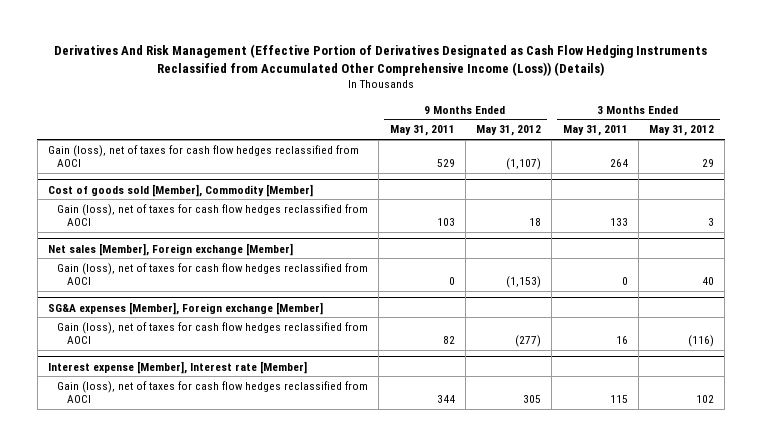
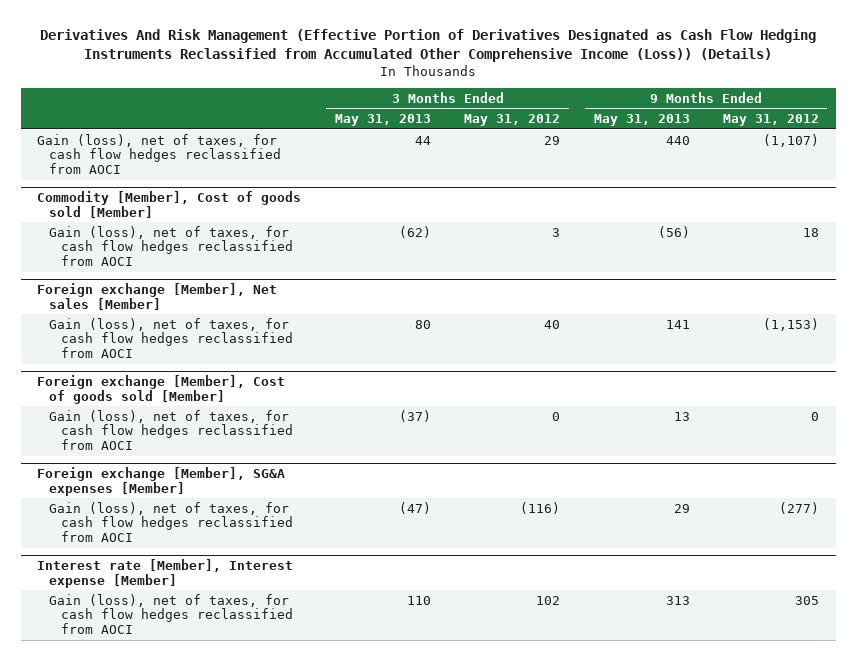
- | 9 Months Ended May 31, 2011 | 9 Months Ended May 31, 2012 | 3 Months Ended May 31, 2011 | 3 Months Ended May 31, 2012
+ | 3 Months Ended May 31, 2013 | 3 Months Ended May 31, 2012 | 9 Months Ended May 31, 2013 | 9 Months Ended May 31, 2012
- Gain (loss), net of taxes for cash flow hedges reclassified from AOCI | 529 | (1,107) | 264 | 29
- Cost of goods sold [Member], Commodity [Member]
- Gain (loss), net of taxes for cash flow hedges reclassified from AOCI | 103 | 18 | 133 | 3
- Net sales [Member], Foreign exchange [Member]
- Gain (loss), net of taxes for cash flow hedges reclassified from AOCI | 0 | (1,153) | 0 | 40
- SG&A expenses [Member], Foreign exchange [Member]
- Gain (loss), net of taxes for cash flow hedges reclassified from AOCI | 82 | (277) | 16 | (116)
- Interest expense [Member], Interest rate [Member]
- Gain (loss), net of taxes for cash flow hedges reclassified from AOCI | 344 | 305 | 115 | 102
+ Gain (loss), net of taxes, for cash flow hedges reclassified from AOCI | 44 | 29 | 440 | (1,107)
+ Commodity [Member], Cost of goods sold [Member]
+ Gain (loss), net of taxes, for cash flow hedges reclassified from AOCI | (62) | 3 | (56) | 18
+ Foreign exchange [Member], Net sales [Member]
+ Gain (loss), net of taxes, for cash flow hedges reclassified from AOCI | 80 | 40 | 141 | (1,153)
+ Foreign exchange [Member], Cost of goods sold [Member]
+ Gain (loss), net of taxes, for cash flow hedges reclassified from AOCI | (37) | 0 | 13 | 0
+ Foreign exchange [Member], SG&A expenses [Member]
+ Gain (loss), net of taxes, for cash flow hedges reclassified from AOCI | (47) | (116) | 29 | (277)
+ Interest rate [Member], Interest expense [Member]
+ Gain (loss), net of taxes, for cash flow hedges reclassified from AOCI | 110 | 102 | 313 | 305

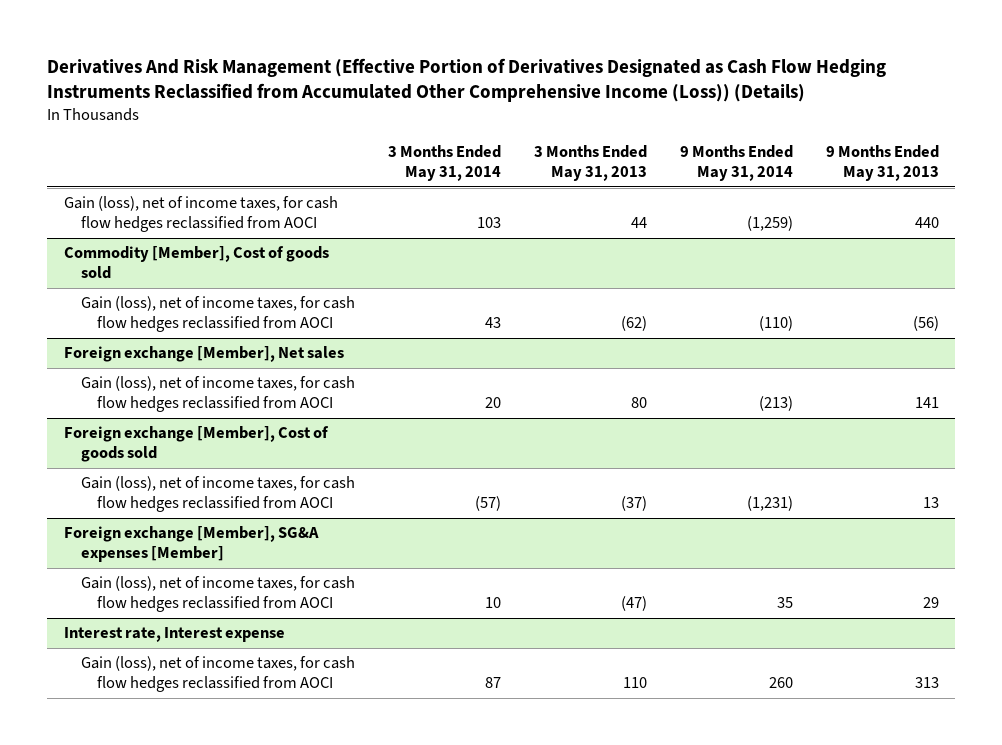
- | 3 Months Ended May 31, 2013 | 3 Months Ended May 31, 2012 | 9 Months Ended May 31, 2013 | 9 Months Ended May 31, 2012
+ | 3 Months Ended May 31, 2014 | 3 Months Ended May 31, 2013 | 9 Months Ended May 31, 2014 | 9 Months Ended May 31, 2013
- Gain (loss), net of taxes, for cash flow hedges reclassified from AOCI | 44 | 29 | 440 | (1,107)
- Commodity [Member], Cost of goods sold [Member]
- Gain (loss), net of taxes, for cash flow hedges reclassified from AOCI | (62) | 3 | (56) | 18
- Foreign exchange [Member], Net sales [Member]
- Gain (loss), net of taxes, for cash flow hedges reclassified from AOCI | 80 | 40 | 141 | (1,153)
- Foreign exchange [Member], Cost of goods sold [Member]
- Gain (loss), net of taxes, for cash flow hedges reclassified from AOCI | (37) | 0 | 13 | 0
+ Gain (loss), net of income taxes, for cash flow hedges reclassified from AOCI | 103 | 44 | (1,259) | 440
+ Commodity [Member], Cost of goods sold
+ Gain (loss), net of income taxes, for cash flow hedges reclassified from AOCI | 43 | (62) | (110) | (56)
+ Foreign exchange [Member], Net sales
+ Gain (loss), net of income taxes, for cash flow hedges reclassified from AOCI | 20 | 80 | (213) | 141
+ Foreign exchange [Member], Cost of goods sold
+ Gain (loss), net of income taxes, for cash flow hedges reclassified from AOCI | (57) | (37) | (1,231) | 13
@ Foreign exchange [Member], SG&A expenses [Member]
- Gain (loss), net of taxes, for cash flow hedges reclassified from AOCI | (47) | (116) | 29 | (277)
- Interest rate [Member], Interest expense [Member]
- Gain (loss), net of taxes, for cash flow hedges reclassified from AOCI | 110 | 102 | 313 | 305
@ Foreign exchange [Member], SG&A expenses [Member]
+ Gain (loss), net of income taxes, for cash flow hedges reclassified from AOCI | 10 | (47) | 35 | 29
+ Interest rate, Interest expense
+ Gain (loss), net of income taxes, for cash flow hedges reclassified from AOCI | 87 | 110 | 260 | 313

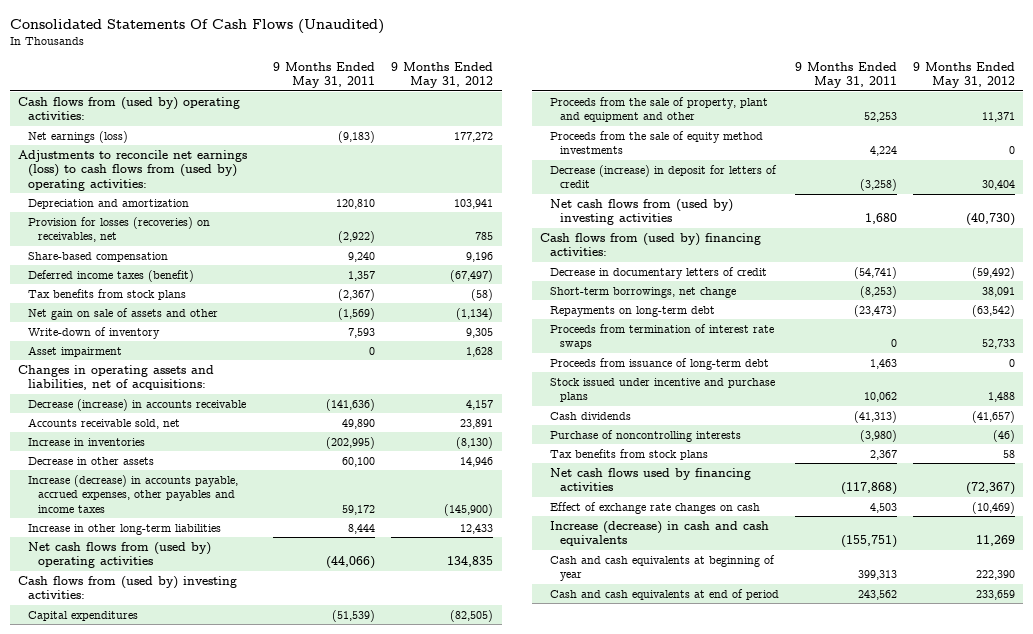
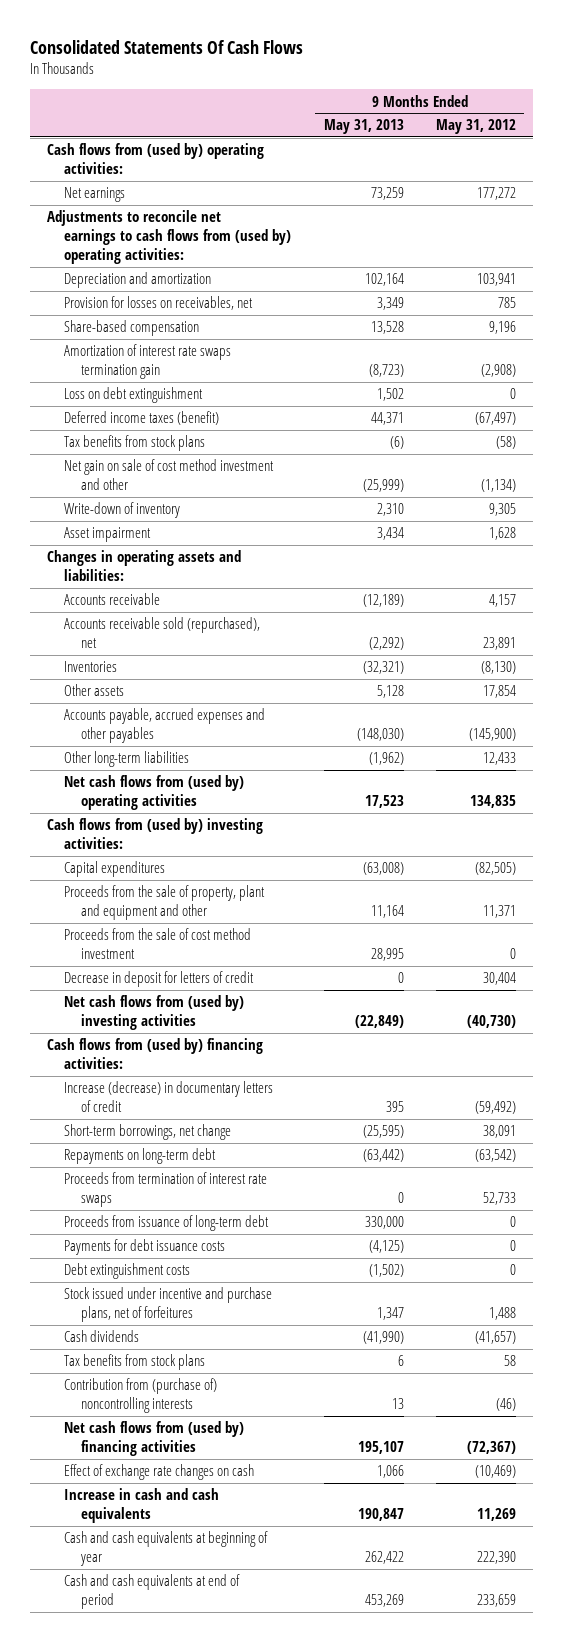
- Consolidated Statements Of Cash Flows (Unaudited)
+ Consolidated Statements Of Cash Flows
- | 9 Months Ended May 31, 2011 | 9 Months Ended May 31, 2012
+ | 9 Months Ended May 31, 2013 | 9 Months Ended May 31, 2012
- Net earnings (loss) | (9,183) | 177,272
- Adjustments to reconcile net earnings (loss) to cash flows from (used by) operating activities:
+ Net earnings | 73,259 | 177,272
+ Adjustments to reconcile net earnings to cash flows from (used by) operating activities:
- Provision for losses (recoveries) on receivables, net | (2,922) | 785
+ Provision for losses on receivables, net | 3,349 | 785
+ Amortization of interest rate swaps termination gain | (8,723) | (2,908)
+ Loss on debt extinguishment | 1,502 | 0
- Net gain on sale of assets and other | (1,569) | (1,134)
+ Net gain on sale of cost method investment and other | (25,999) | (1,134)
- Changes in operating assets and liabilities, net of acquisitions:
- Decrease (increase) in accounts receivable | (141,636) | 4,157
- Accounts receivable sold, net | 49,890 | 23,891
- Increase in inventories | (202,995) | (8,130)
- Decrease in other assets | 60,100 | 14,946
- Increase (decrease) in accounts payable, accrued expenses, other payables and income taxes | 59,172 | (145,900)
- Increase in other long-term liabilities | 8,444 | 12,433
+ Changes in operating assets and liabilities:
+ Accounts receivable | (12,189) | 4,157
+ Accounts receivable sold (repurchased), net | (2,292) | 23,891
+ Inventories | (32,321) | (8,130)
+ Other assets | 5,128 | 17,854
+ Accounts payable, accrued expenses and other payables | (148,030) | (145,900)
+ Other long-term liabilities | (1,962) | 12,433
- Proceeds from the sale of equity method investments | 4,224 | 0
- Decrease (increase) in deposit for letters of credit | (3,258) | 30,404
+ Proceeds from the sale of cost method investment | 28,995 | 0
+ Decrease in deposit for letters of credit | 0 | 30,404
- Decrease in documentary letters of credit | (54,741) | (59,492)
+ Increase (decrease) in documentary letters of credit | 395 | (59,492)
- Stock issued under incentive and purchase plans | 10,062 | 1,488
+ Payments for debt issuance costs | (4,125) | 0
+ Debt extinguishment costs | (1,502) | 0
+ Stock issued under incentive and purchase plans, net of forfeitures | 1,347 | 1,488
- Purchase of noncontrolling interests | (3,980) | (46)
- Net cash flows used by financing activities | (117,868) | (72,367)
+ Contribution from (purchase of) noncontrolling interests | 13 | (46)
+ Net cash flows from (used by) financing activities | 195,107 | (72,367)
- Increase (decrease) in cash and cash equivalents | (155,751) | 11,269
+ Increase in cash and cash equivalents | 190,847 | 11,269

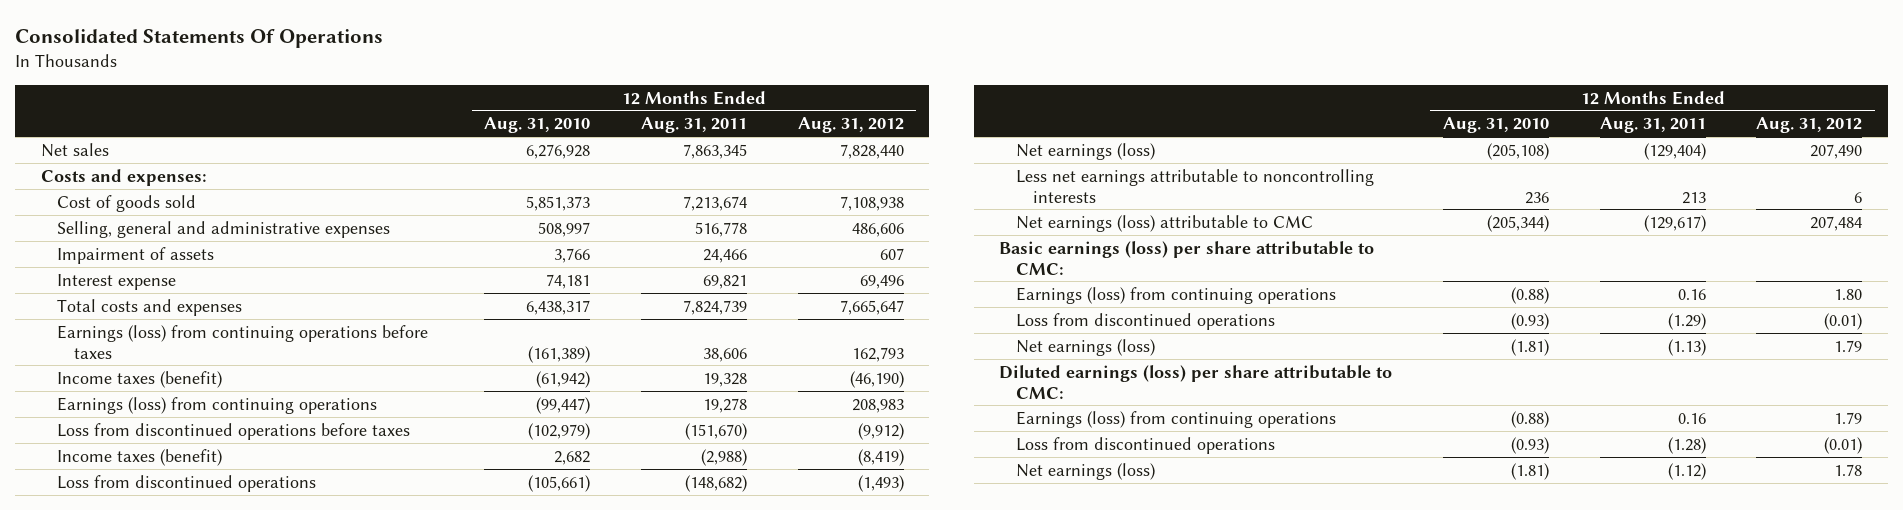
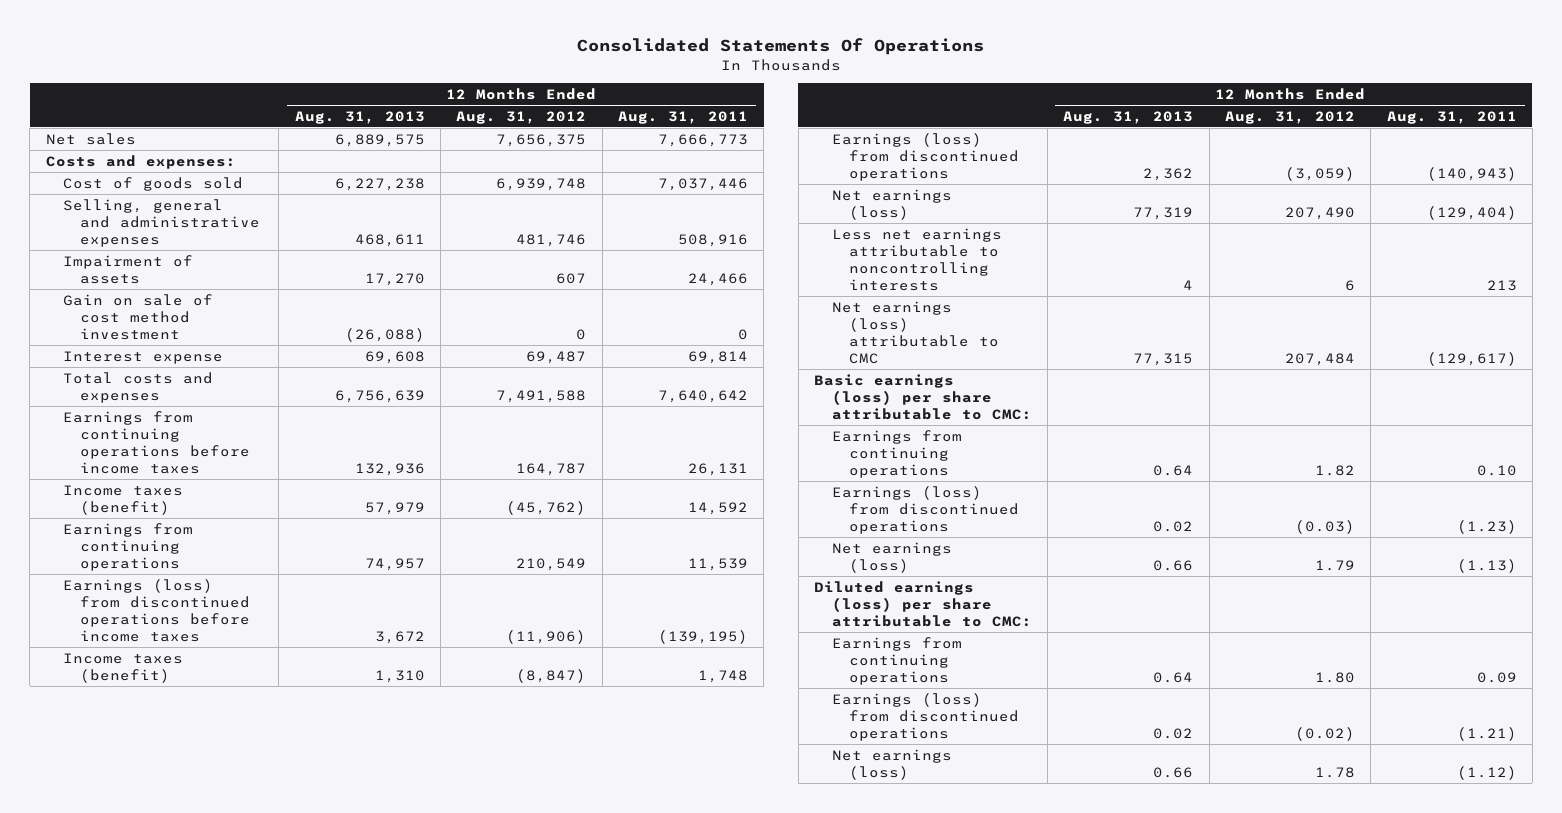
- | 12 Months Ended Aug. 31, 2010 | 12 Months Ended Aug. 31, 2011 | 12 Months Ended Aug. 31, 2012
+ | 12 Months Ended Aug. 31, 2013 | 12 Months Ended Aug. 31, 2012 | 12 Months Ended Aug. 31, 2011
- Net sales | 6,276,928 | 7,863,345 | 7,828,440
+ Net sales | 6,889,575 | 7,656,375 | 7,666,773
- Cost of goods sold | 5,851,373 | 7,213,674 | 7,108,938
- Selling, general and administrative expenses | 508,997 | 516,778 | 486,606
+ Cost of goods sold | 6,227,238 | 6,939,748 | 7,037,446
+ Selling, general and administrative expenses | 468,611 | 481,746 | 508,916
- Interest expense | 74,181 | 69,821 | 69,496
- Total costs and expenses | 6,438,317 | 7,824,739 | 7,665,647
- Earnings (loss) from continuing operations before taxes | (161,389) | 38,606 | 162,793
- Income taxes (benefit) | (61,942) | 19,328 | (46,190)
- Earnings (loss) from continuing operations | (99,447) | 19,278 | 208,983
- Loss from discontinued operations before taxes | (102,979) | (151,670) | (9,912)
- Income taxes (benefit) | 2,682 | (2,988) | (8,419)
- Loss from discontinued operations | (105,661) | (148,682) | (1,493)
+ Gain on sale of cost method investment | (26,088) | 0 | 0
+ Interest expense | 69,608 | 69,487 | 69,814
+ Total costs and expenses | 6,756,639 | 7,491,588 | 7,640,642
+ Earnings from continuing operations before income taxes | 132,936 | 164,787 | 26,131
+ Income taxes (benefit) | 57,979 | (45,762) | 14,592
+ Earnings from continuing operations | 74,957 | 210,549 | 11,539
+ Earnings (loss) from discontinued operations before income taxes | 3,672 | (11,906) | (139,195)
+ Income taxes (benefit) | 1,310 | (8,847) | 1,748
+ Earnings (loss) from discontinued operations | 2,362 | (3,059) | (140,943)
- Earnings (loss) from continuing operations | (0.88) | 0.16 | 1.80
- Loss from discontinued operations | (0.93) | (1.29) | (0.01)
+ Earnings from continuing operations | 0.64 | 1.82 | 0.10
+ Earnings (loss) from discontinued operations | 0.02 | (0.03) | (1.23)
- Earnings (loss) from continuing operations | (0.88) | 0.16 | 1.79
- Loss from discontinued operations | (0.93) | (1.28) | (0.01)
+ Earnings from continuing operations | 0.64 | 1.80 | 0.09
+ Earnings (loss) from discontinued operations | 0.02 | (0.02) | (1.21)

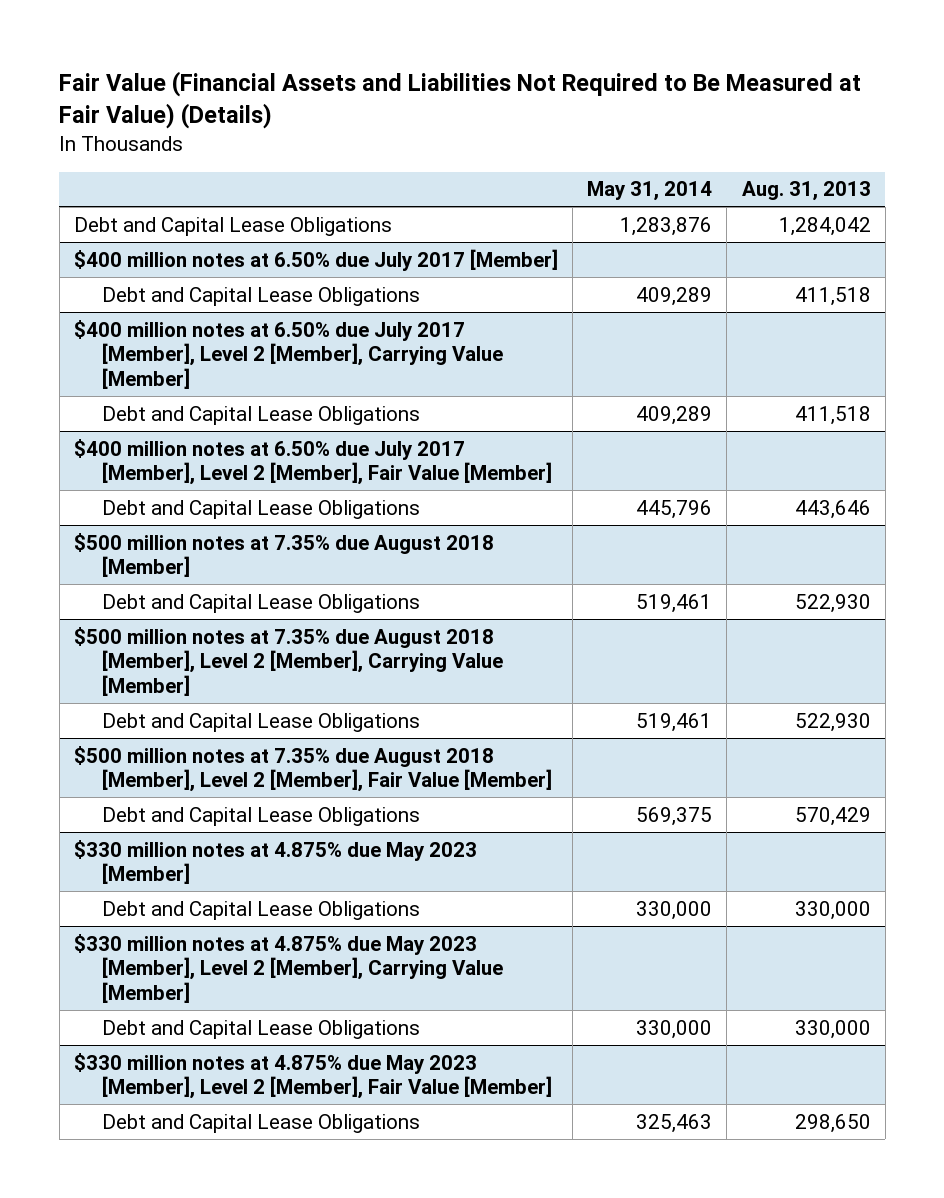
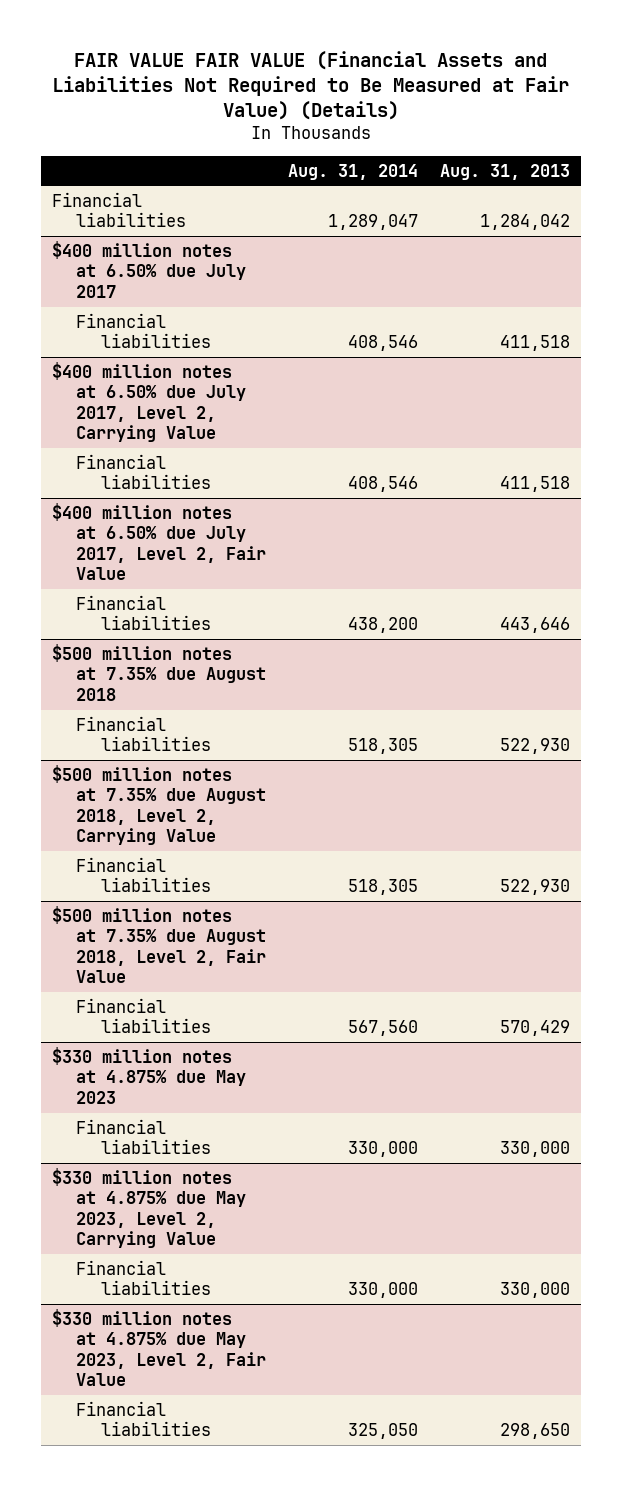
- Fair Value (Financial Assets and Liabilities Not Required to Be Measured at Fair Value) (Details)
+ FAIR VALUE FAIR VALUE (Financial Assets and Liabilities Not Required to Be Measured at Fair Value) (Details)
- | May 31, 2014 | Aug. 31, 2013
+ | Aug. 31, 2014 | Aug. 31, 2013
- Debt and Capital Lease Obligations | 1,283,876 | 1,284,042
- $400 million notes at 6.50% due July 2017 [Member]
- Debt and Capital Lease Obligations | 409,289 | 411,518
- $400 million notes at 6.50% due July 2017 [Member], Level 2 [Member], Carrying Value [Member]
- Debt and Capital Lease Obligations | 409,289 | 411,518
- $400 million notes at 6.50% due July 2017 [Member], Level 2 [Member], Fair Value [Member]
- Debt and Capital Lease Obligations | 445,796 | 443,646
- $500 million notes at 7.35% due August 2018 [Member]
- Debt and Capital Lease Obligations | 519,461 | 522,930
- $500 million notes at 7.35% due August 2018 [Member], Level 2 [Member], Carrying Value [Member]
- Debt and Capital Lease Obligations | 519,461 | 522,930
- $500 million notes at 7.35% due August 2018 [Member], Level 2 [Member], Fair Value [Member]
- Debt and Capital Lease Obligations | 569,375 | 570,429
- $330 million notes at 4.875% due May 2023 [Member]
- Debt and Capital Lease Obligations | 330,000 | 330,000
- $330 million notes at 4.875% due May 2023 [Member], Level 2 [Member], Carrying Value [Member]
- Debt and Capital Lease Obligations | 330,000 | 330,000
- $330 million notes at 4.875% due May 2023 [Member], Level 2 [Member], Fair Value [Member]
- Debt and Capital Lease Obligations | 325,463 | 298,650
+ Financial liabilities | 1,289,047 | 1,284,042
+ $400 million notes at 6.50% due July 2017
+ Financial liabilities | 408,546 | 411,518
+ $400 million notes at 6.50% due July 2017, Level 2, Carrying Value
+ Financial liabilities | 408,546 | 411,518
+ $400 million notes at 6.50% due July 2017, Level 2, Fair Value
+ Financial liabilities | 438,200 | 443,646
+ $500 million notes at 7.35% due August 2018
+ Financial liabilities | 518,305 | 522,930
+ $500 million notes at 7.35% due August 2018, Level 2, Carrying Value
+ Financial liabilities | 518,305 | 522,930
+ $500 million notes at 7.35% due August 2018, Level 2, Fair Value
+ Financial liabilities | 567,560 | 570,429
+ $330 million notes at 4.875% due May 2023
+ Financial liabilities | 330,000 | 330,000
+ $330 million notes at 4.875% due May 2023, Level 2, Carrying Value
+ Financial liabilities | 330,000 | 330,000
+ $330 million notes at 4.875% due May 2023, Level 2, Fair Value
+ Financial liabilities | 325,050 | 298,650

